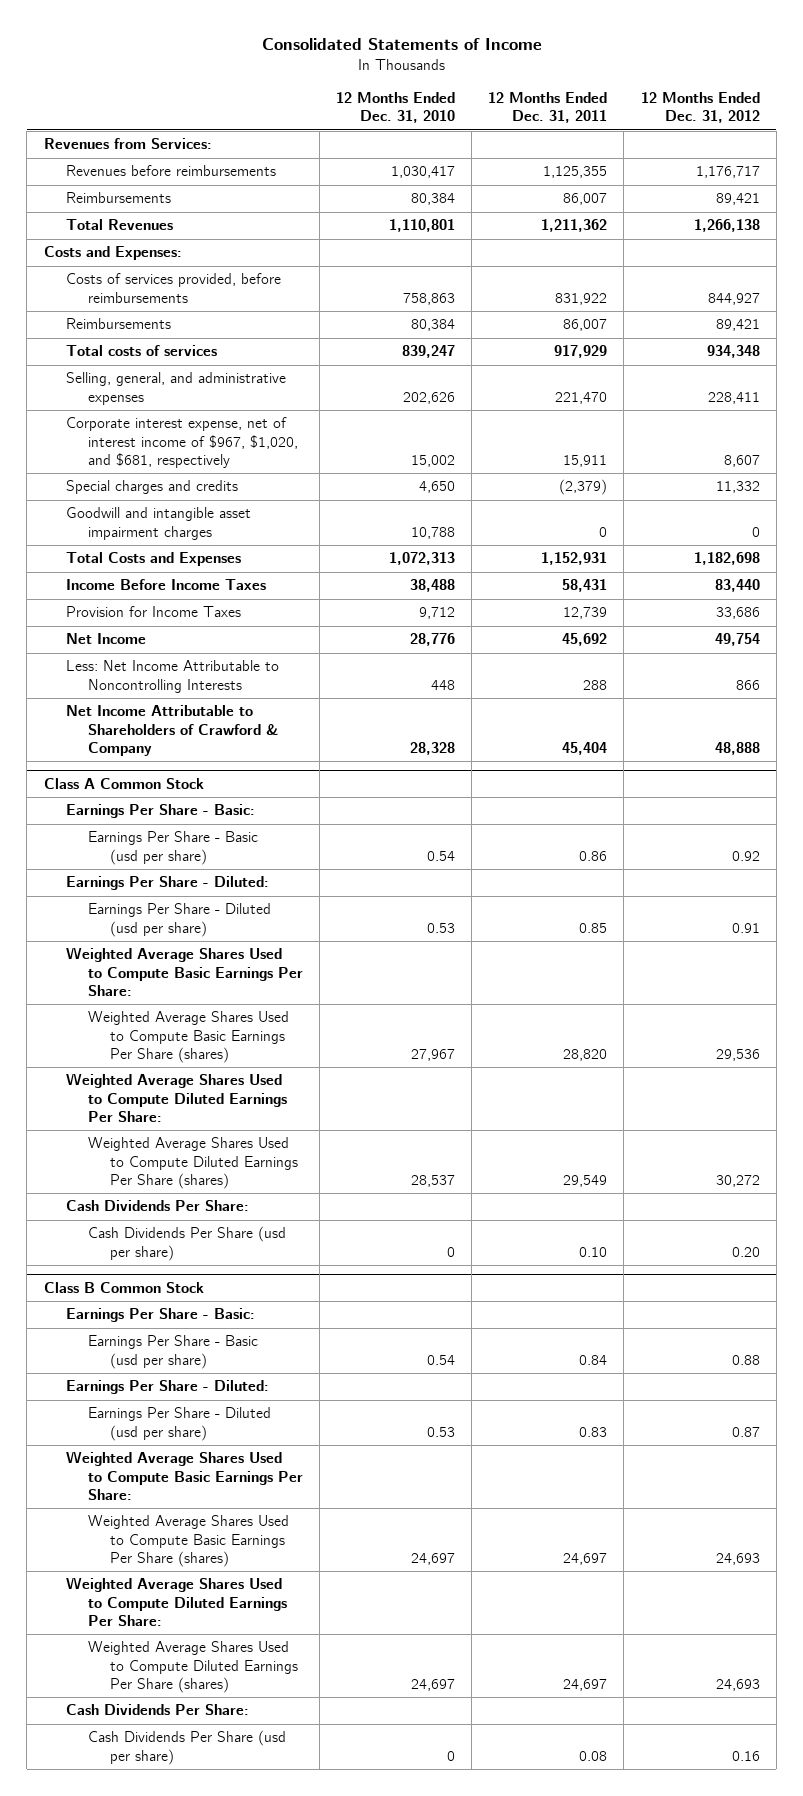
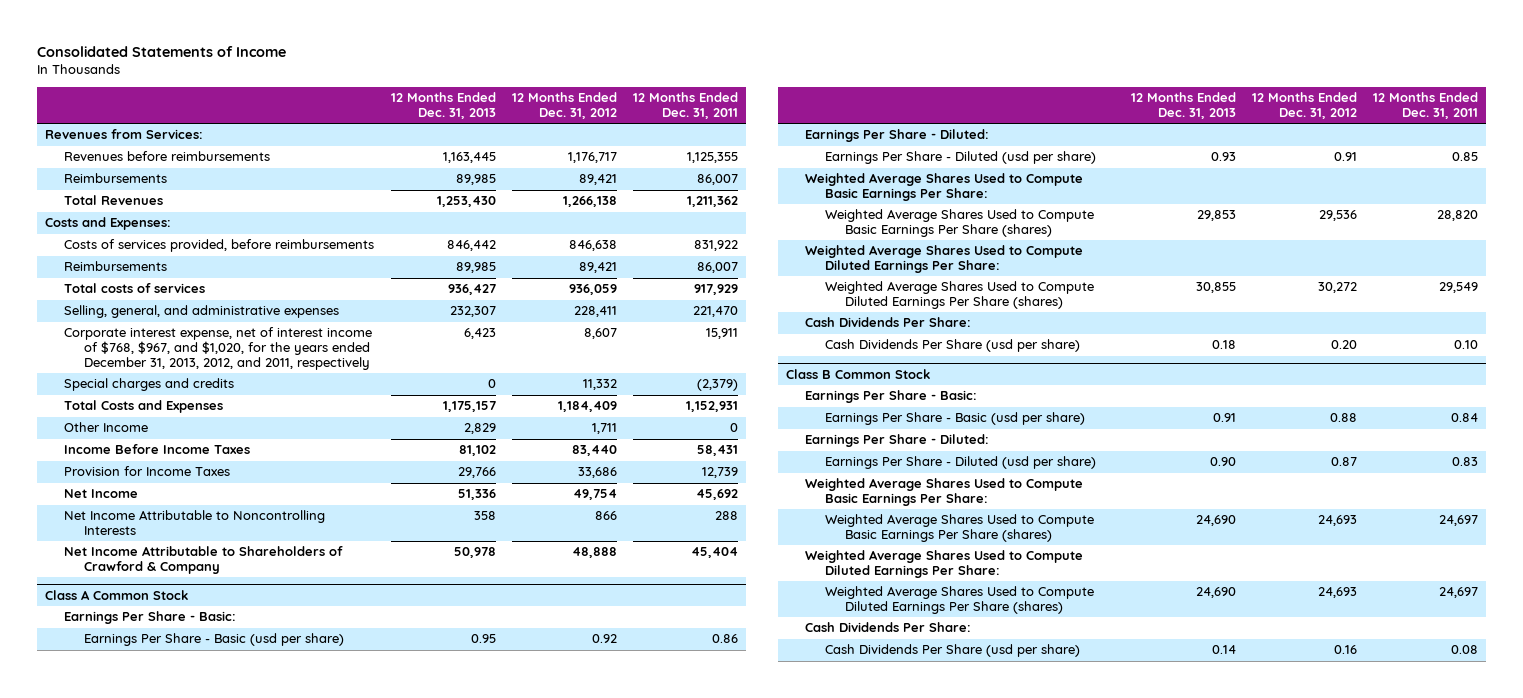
- | 12 Months Ended Dec. 31, 2010 | 12 Months Ended Dec. 31, 2011 | 12 Months Ended Dec. 31, 2012
+ | 12 Months Ended Dec. 31, 2013 | 12 Months Ended Dec. 31, 2012 | 12 Months Ended Dec. 31, 2011
- Costs of services provided, before reimbursements | 758,863 | 831,922 | 844,927
+ Costs of services provided, before reimbursements | 846,442 | 846,638 | 831,922
- Total costs of services | 839,247 | 917,929 | 934,348
+ Total costs of services | 936,427 | 936,059 | 917,929
- Corporate interest expense, net of interest income of $967, $1,020, and $681, respectively | 15,002 | 15,911 | 8,607
+ Corporate interest expense, net of interest income of $768, $967, and $1,020, for the years ended December 31, 2013, 2012, and 2011, respectively | 6,423 | 8,607 | 15,911
- Goodwill and intangible asset impairment charges | 10,788 | 0 | 0
- Total Costs and Expenses | 1,072,313 | 1,152,931 | 1,182,698
+ Total Costs and Expenses | 1,175,157 | 1,184,409 | 1,152,931
+ Other Income | 2,829 | 1,711 | 0
- Less: Net Income Attributable to Noncontrolling Interests | 448 | 288 | 866
+ Net Income Attributable to Noncontrolling Interests | 358 | 866 | 288

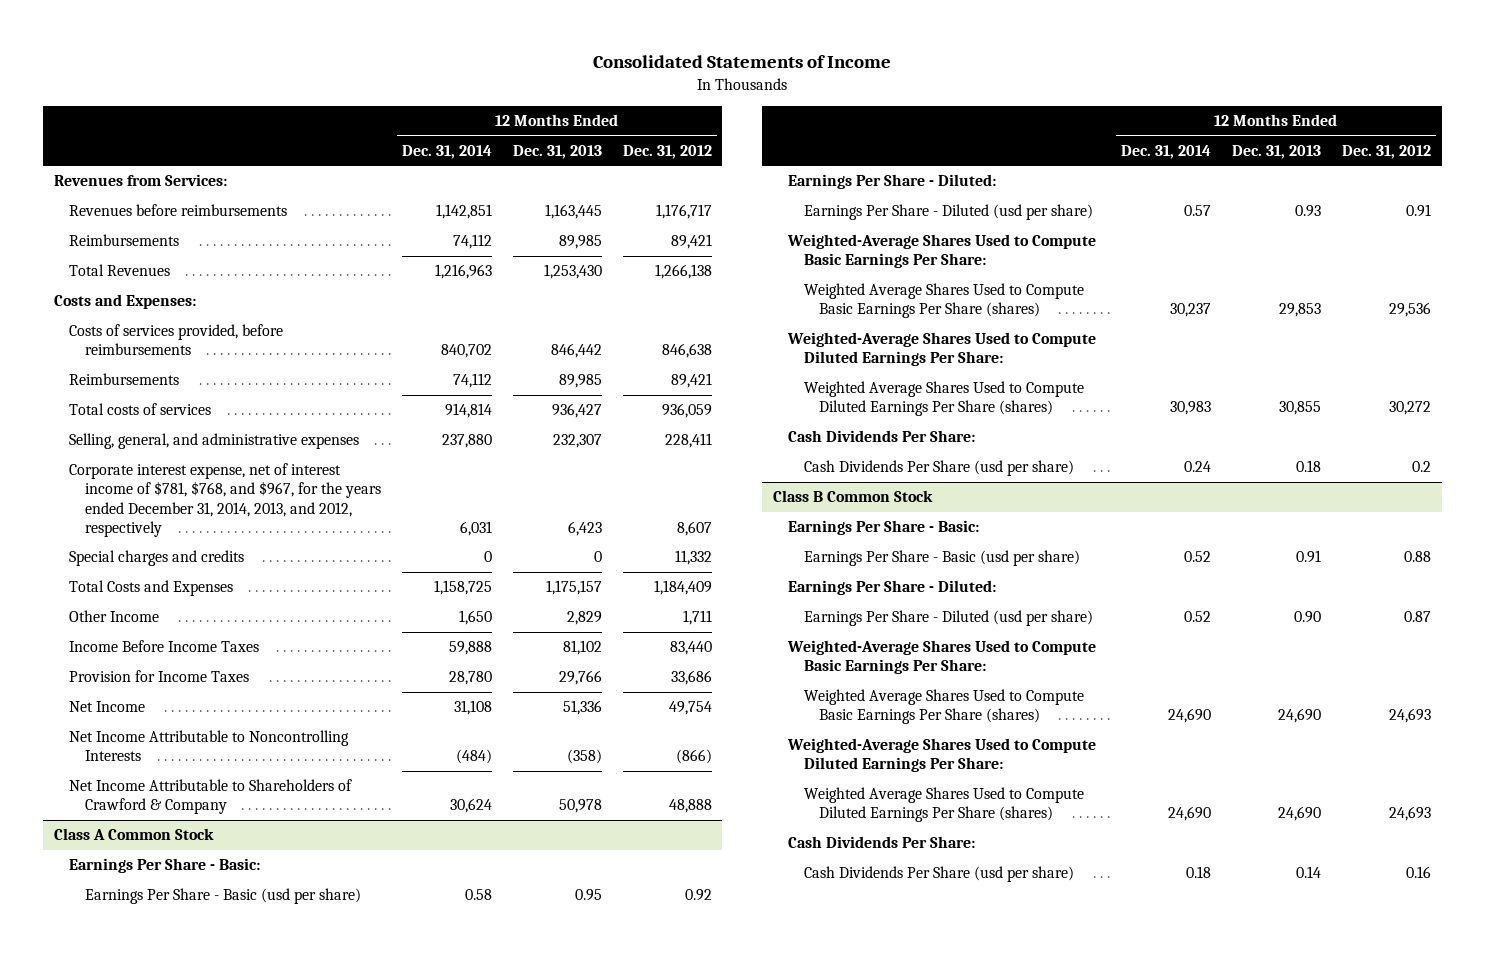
- | 12 Months Ended Dec. 31, 2013 | 12 Months Ended Dec. 31, 2012 | 12 Months Ended Dec. 31, 2011
+ | 12 Months Ended Dec. 31, 2014 | 12 Months Ended Dec. 31, 2013 | 12 Months Ended Dec. 31, 2012
- Corporate interest expense, net of interest income of $768, $967, and $1,020, for the years ended December 31, 2013, 2012, and 2011, respectively | 6,423 | 8,607 | 15,911
+ Corporate interest expense, net of interest income of $781, $768, and $967, for the years ended December 31, 2014, 2013, and 2012, respectively | 6,031 | 6,423 | 8,607
- Net Income Attributable to Noncontrolling Interests | 358 | 866 | 288
+ Net Income Attributable to Noncontrolling Interests | (484) | (358) | (866)
@ Class A Common Stock
- Weighted Average Shares Used to Compute Basic Earnings Per Share:
+ Weighted-Average Shares Used to Compute Basic Earnings Per Share:
- Weighted Average Shares Used to Compute Diluted Earnings Per Share:
+ Weighted-Average Shares Used to Compute Diluted Earnings Per Share:
- Cash Dividends Per Share (usd per share) | 0.18 | 0.20 | 0.10
+ Cash Dividends Per Share (usd per share) | 0.24 | 0.18 | 0.2
@ Class B Common Stock
- Weighted Average Shares Used to Compute Basic Earnings Per Share:
+ Weighted-Average Shares Used to Compute Basic Earnings Per Share:
- Weighted Average Shares Used to Compute Diluted Earnings Per Share:
+ Weighted-Average Shares Used to Compute Diluted Earnings Per Share:

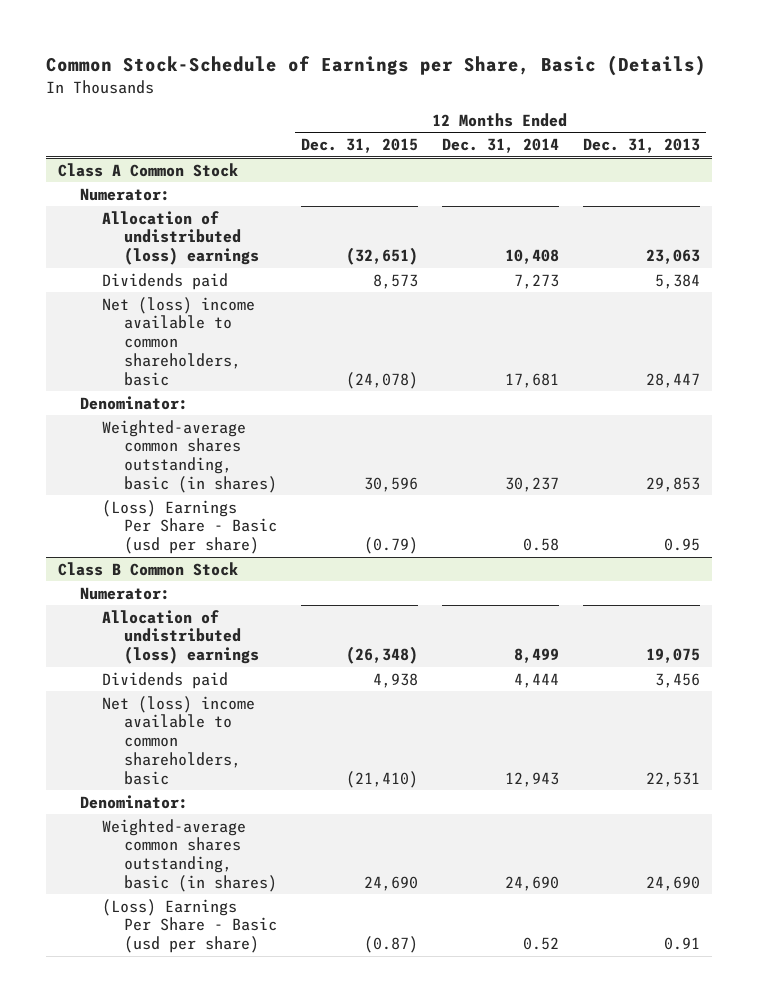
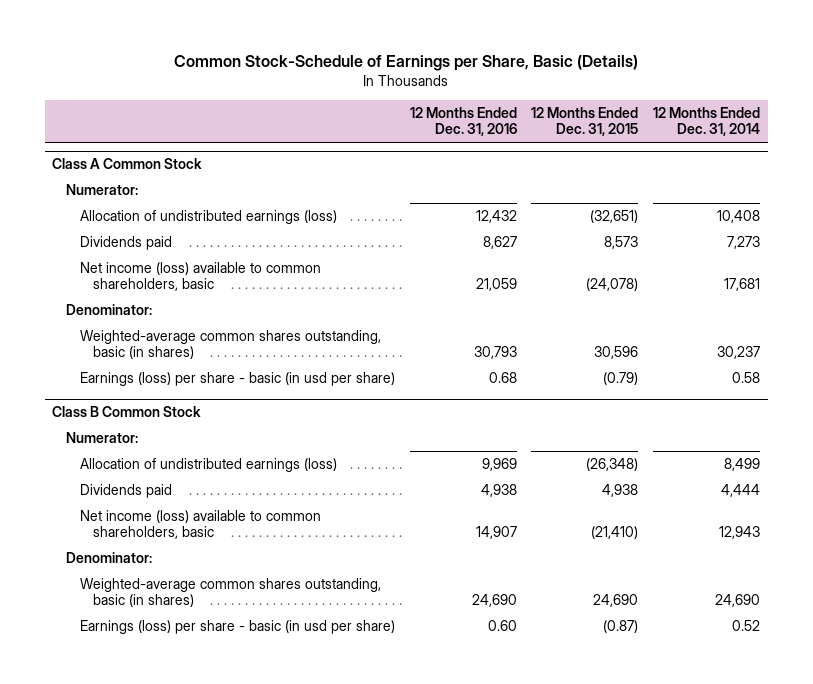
- | 12 Months Ended Dec. 31, 2015 | 12 Months Ended Dec. 31, 2014 | 12 Months Ended Dec. 31, 2013
+ | 12 Months Ended Dec. 31, 2016 | 12 Months Ended Dec. 31, 2015 | 12 Months Ended Dec. 31, 2014
@ Class A Common Stock
- Allocation of undistributed (loss) earnings | (32,651) | 10,408 | 23,063
+ Allocation of undistributed earnings (loss) | 12,432 | (32,651) | 10,408
- Net (loss) income available to common shareholders, basic | (24,078) | 17,681 | 28,447
+ Net income (loss) available to common shareholders, basic | 21,059 | (24,078) | 17,681
- (Loss) Earnings Per Share - Basic (usd per share) | (0.79) | 0.58 | 0.95
+ Earnings (loss) per share - basic (in usd per share) | 0.68 | (0.79) | 0.58
@ Class B Common Stock
- Allocation of undistributed (loss) earnings | (26,348) | 8,499 | 19,075
+ Allocation of undistributed earnings (loss) | 9,969 | (26,348) | 8,499
- Net (loss) income available to common shareholders, basic | (21,410) | 12,943 | 22,531
+ Net income (loss) available to common shareholders, basic | 14,907 | (21,410) | 12,943
- (Loss) Earnings Per Share - Basic (usd per share) | (0.87) | 0.52 | 0.91
+ Earnings (loss) per share - basic (in usd per share) | 0.60 | (0.87) | 0.52

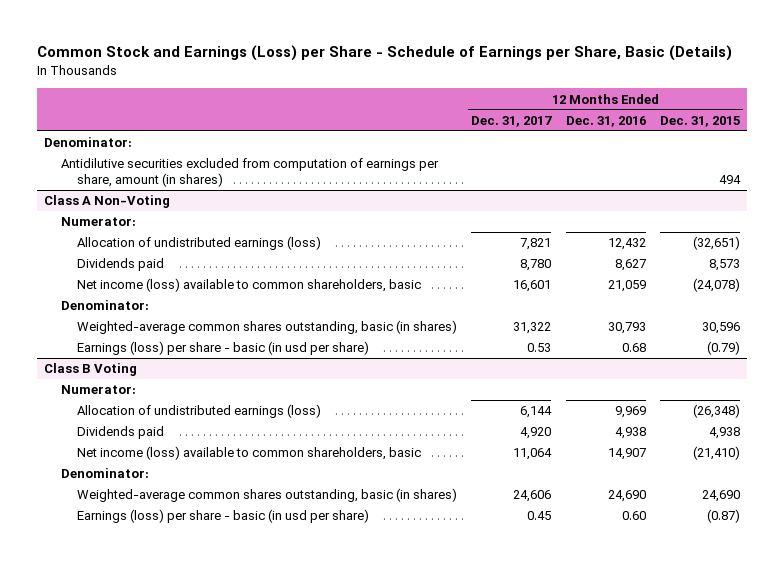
- Common Stock-Schedule of Earnings per Share, Basic (Details)
+ Common Stock and Earnings (Loss) per Share - Schedule of Earnings per Share, Basic (Details)
- | 12 Months Ended Dec. 31, 2016 | 12 Months Ended Dec. 31, 2015 | 12 Months Ended Dec. 31, 2014
+ | 12 Months Ended Dec. 31, 2017 | 12 Months Ended Dec. 31, 2016 | 12 Months Ended Dec. 31, 2015
- Class A Common Stock
+ Denominator:
+ Antidilutive securities excluded from computation of earnings per share, amount (in shares) | | | 494
+ Class A Non-Voting
- Class B Common Stock
+ Class B Voting

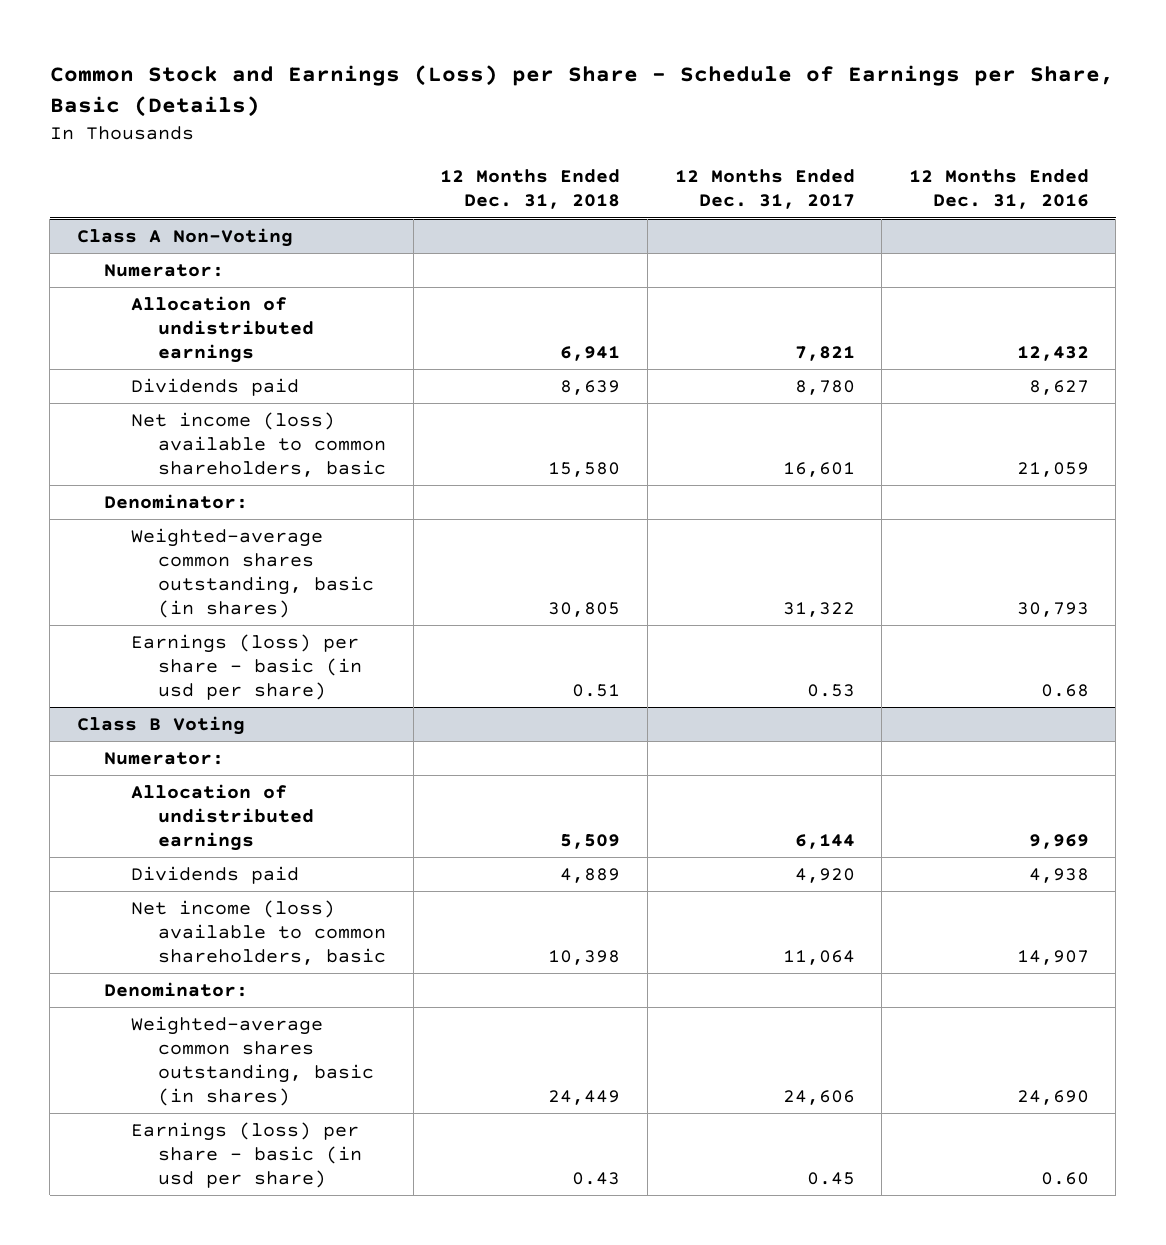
- | 12 Months Ended Dec. 31, 2017 | 12 Months Ended Dec. 31, 2016 | 12 Months Ended Dec. 31, 2015
+ | 12 Months Ended Dec. 31, 2018 | 12 Months Ended Dec. 31, 2017 | 12 Months Ended Dec. 31, 2016
- Denominator:
- Antidilutive securities excluded from computation of earnings per share, amount (in shares) | | | 494
@ Class A Non-Voting
- Allocation of undistributed earnings (loss) | 7,821 | 12,432 | (32,651)
+ Allocation of undistributed earnings | 6,941 | 7,821 | 12,432
@ Class B Voting
- Allocation of undistributed earnings (loss) | 6,144 | 9,969 | (26,348)
+ Allocation of undistributed earnings | 5,509 | 6,144 | 9,969

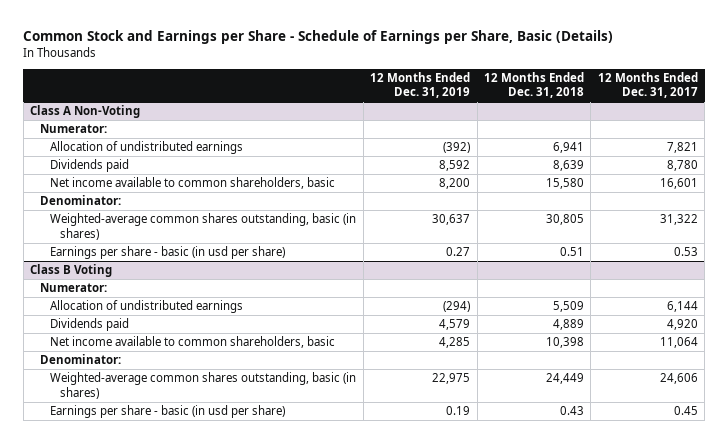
- Common Stock and Earnings (Loss) per Share - Schedule of Earnings per Share, Basic (Details)
+ Common Stock and Earnings per Share - Schedule of Earnings per Share, Basic (Details)
- | 12 Months Ended Dec. 31, 2018 | 12 Months Ended Dec. 31, 2017 | 12 Months Ended Dec. 31, 2016
+ | 12 Months Ended Dec. 31, 2019 | 12 Months Ended Dec. 31, 2018 | 12 Months Ended Dec. 31, 2017
@ Class A Non-Voting
- Net income (loss) available to common shareholders, basic | 15,580 | 16,601 | 21,059
+ Net income available to common shareholders, basic | 8,200 | 15,580 | 16,601
- Earnings (loss) per share - basic (in usd per share) | 0.51 | 0.53 | 0.68
+ Earnings per share - basic (in usd per share) | 0.27 | 0.51 | 0.53
@ Class B Voting
- Net income (loss) available to common shareholders, basic | 10,398 | 11,064 | 14,907
+ Net income available to common shareholders, basic | 4,285 | 10,398 | 11,064
- Earnings (loss) per share - basic (in usd per share) | 0.43 | 0.45 | 0.60
+ Earnings per share - basic (in usd per share) | 0.19 | 0.43 | 0.45

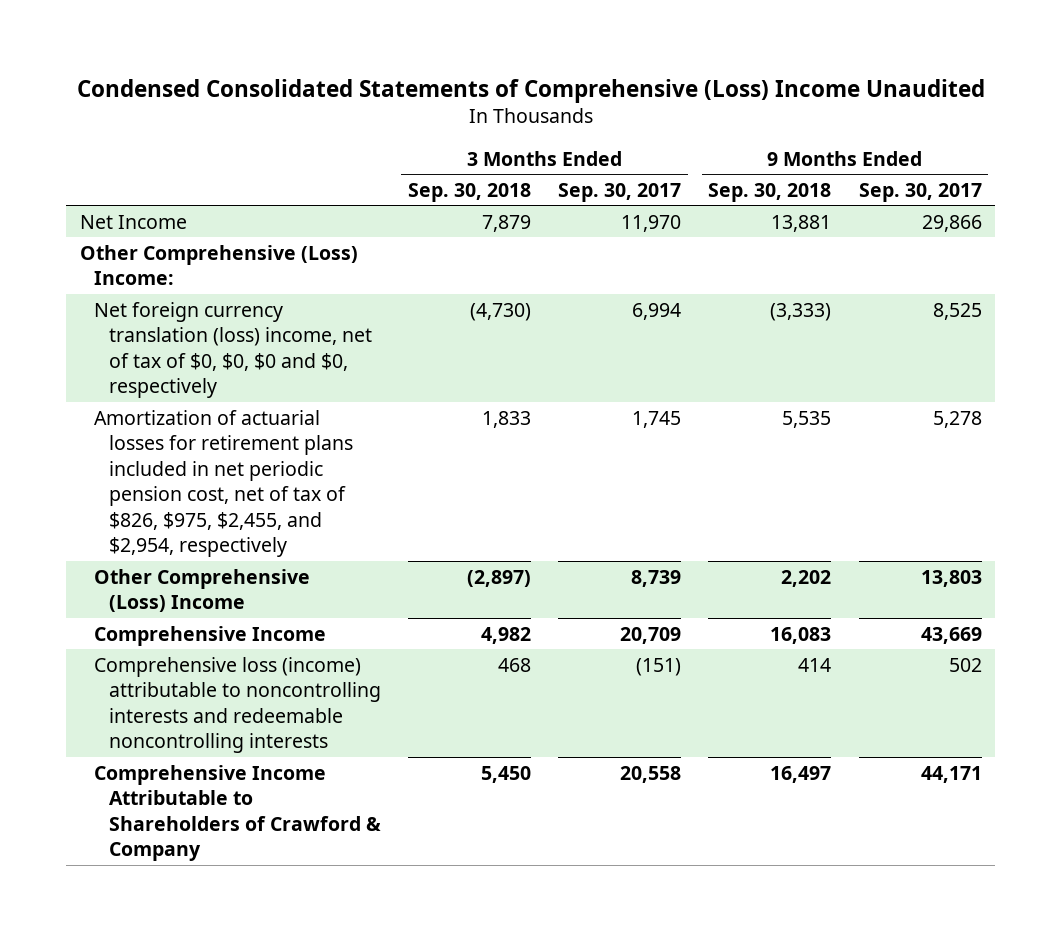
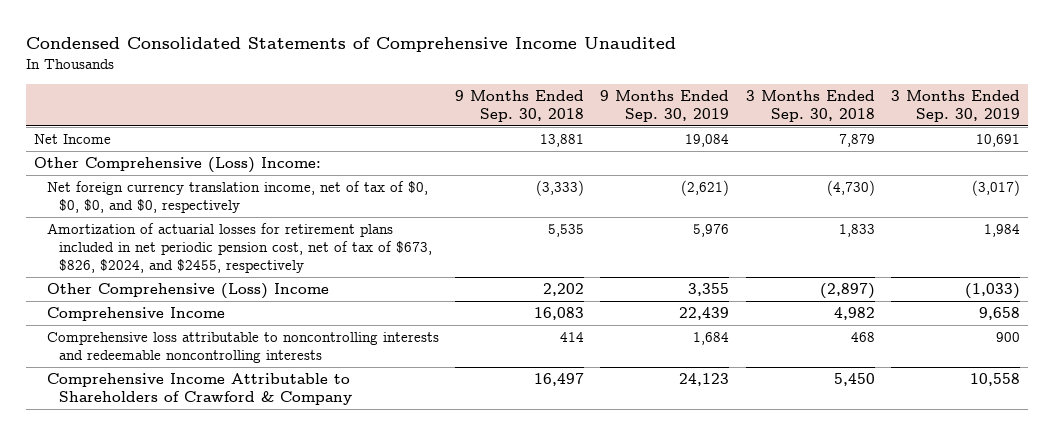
- Condensed Consolidated Statements of Comprehensive (Loss) Income Unaudited
+ Condensed Consolidated Statements of Comprehensive Income Unaudited
- | 3 Months Ended Sep. 30, 2018 | 3 Months Ended Sep. 30, 2017 | 9 Months Ended Sep. 30, 2018 | 9 Months Ended Sep. 30, 2017
+ | 9 Months Ended Sep. 30, 2018 | 9 Months Ended Sep. 30, 2019 | 3 Months Ended Sep. 30, 2018 | 3 Months Ended Sep. 30, 2019
- Net foreign currency translation (loss) income, net of tax of $0, $0, $0 and $0, respectively | (4,730) | 6,994 | (3,333) | 8,525
- Amortization of actuarial losses for retirement plans included in net periodic pension cost, net of tax of $826, $975, $2,455, and $2,954, respectively | 1,833 | 1,745 | 5,535 | 5,278
+ Net foreign currency translation income, net of tax of $0, $0, $0, and $0, respectively | (3,333) | (2,621) | (4,730) | (3,017)
+ Amortization of actuarial losses for retirement plans included in net periodic pension cost, net of tax of $673, $826, $2024, and $2455, respectively | 5,535 | 5,976 | 1,833 | 1,984
- Comprehensive loss (income) attributable to noncontrolling interests and redeemable noncontrolling interests | 468 | (151) | 414 | 502
+ Comprehensive loss attributable to noncontrolling interests and redeemable noncontrolling interests | 414 | 1,684 | 468 | 900

